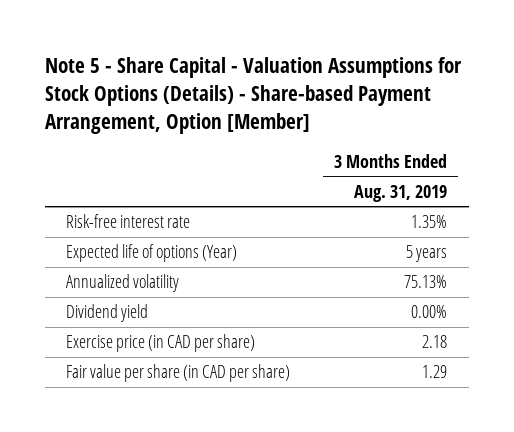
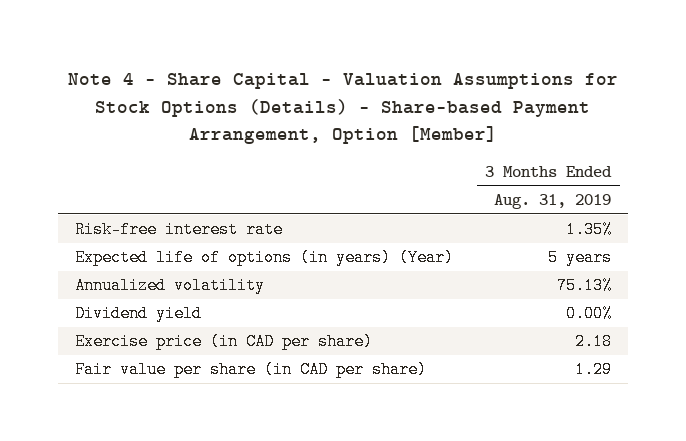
- Note 5 - Share Capital - Valuation Assumptions for Stock Options (Details) - Share-based Payment Arrangement, Option [Member]
+ Note 4 - Share Capital - Valuation Assumptions for Stock Options (Details) - Share-based Payment Arrangement, Option [Member]
- Expected life of options (Year) | 5 years
+ Expected life of options (in years) (Year) | 5 years

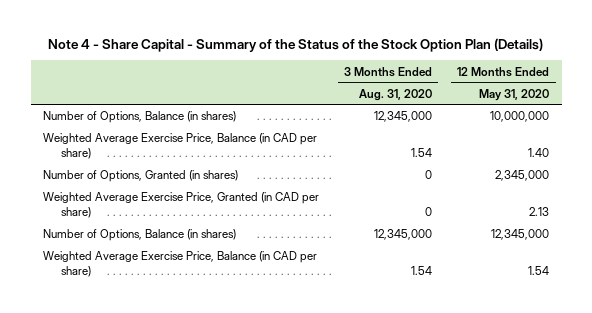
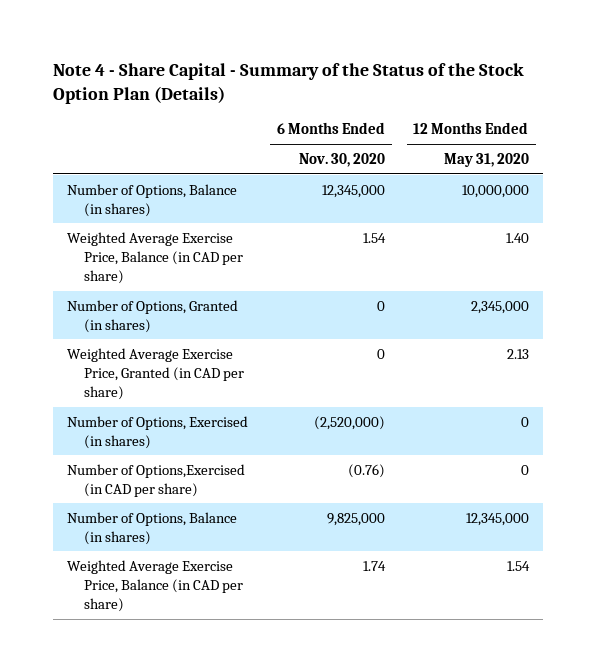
- | 3 Months Ended Aug. 31, 2020 | 12 Months Ended May 31, 2020
+ | 6 Months Ended Nov. 30, 2020 | 12 Months Ended May 31, 2020
+ Number of Options, Exercised (in shares) | (2,520,000) | 0
+ Number of Options,Exercised (in CAD per share) | (0.76) | 0

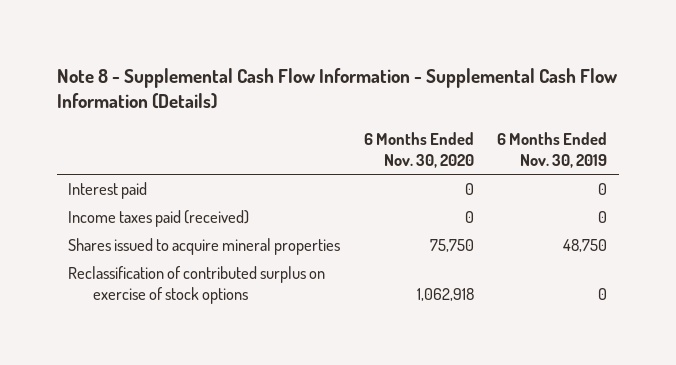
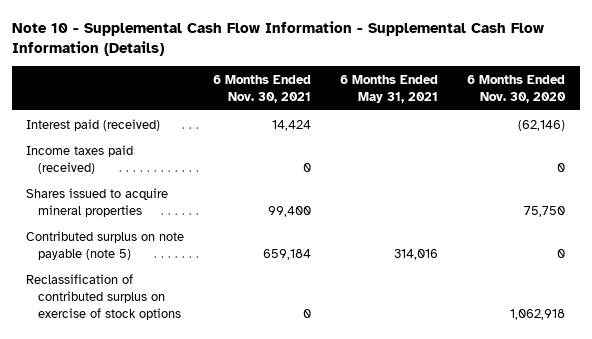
- Note 8 - Supplemental Cash Flow Information - Supplemental Cash Flow Information (Details)
+ Note 10 - Supplemental Cash Flow Information - Supplemental Cash Flow Information (Details)
- | 6 Months Ended Nov. 30, 2020 | 6 Months Ended Nov. 30, 2019
+ | 6 Months Ended Nov. 30, 2021 | 6 Months Ended May 31, 2021 | 6 Months Ended Nov. 30, 2020
- Interest paid | 0 | 0
+ Interest paid (received) | 14,424 | | (62,146)
+ Contributed surplus on note payable (note 5) | 659,184 | 314,016 | 0

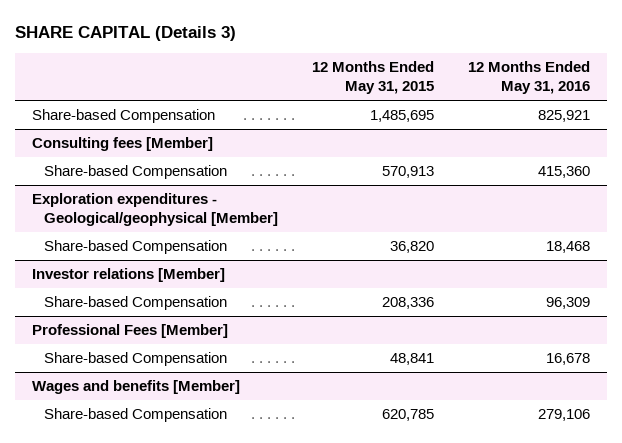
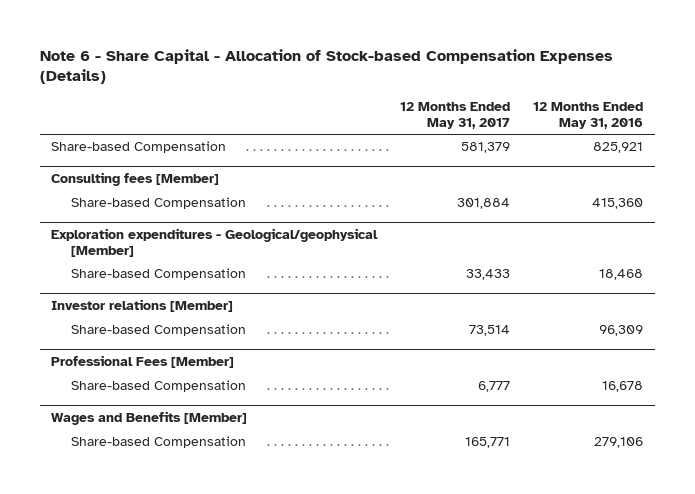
- SHARE CAPITAL (Details 3)
+ Note 6 - Share Capital - Allocation of Stock-based Compensation Expenses (Details)
- | 12 Months Ended May 31, 2015 | 12 Months Ended May 31, 2016
+ | 12 Months Ended May 31, 2017 | 12 Months Ended May 31, 2016
- Wages and benefits [Member]
+ Wages and Benefits [Member]

